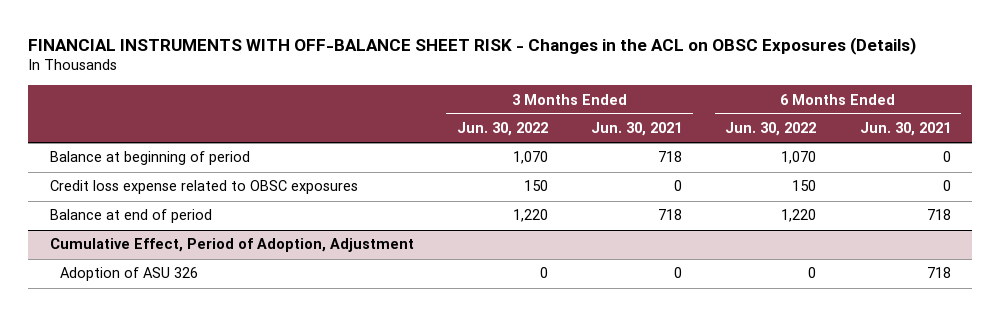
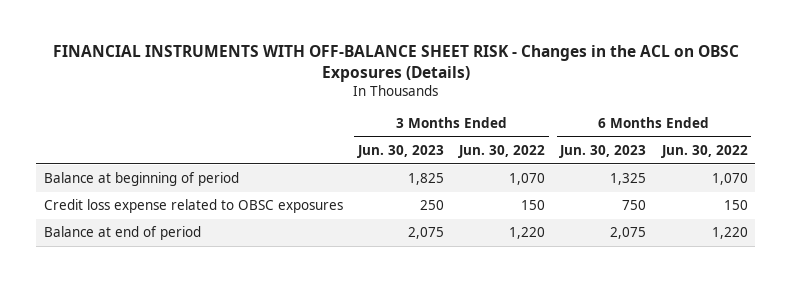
- | 3 Months Ended Jun. 30, 2022 | 3 Months Ended Jun. 30, 2021 | 6 Months Ended Jun. 30, 2022 | 6 Months Ended Jun. 30, 2021
+ | 3 Months Ended Jun. 30, 2023 | 3 Months Ended Jun. 30, 2022 | 6 Months Ended Jun. 30, 2023 | 6 Months Ended Jun. 30, 2022
- Cumulative Effect, Period of Adoption, Adjustment
- Adoption of ASU 326 | 0 | 0 | 0 | 718

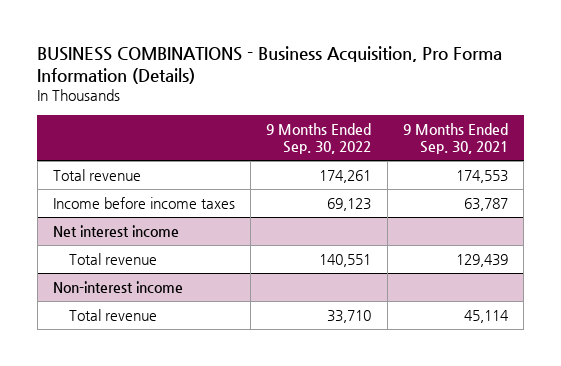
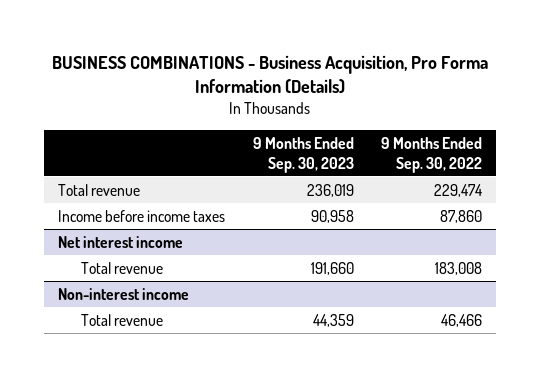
- | 9 Months Ended Sep. 30, 2022 | 9 Months Ended Sep. 30, 2021
+ | 9 Months Ended Sep. 30, 2023 | 9 Months Ended Sep. 30, 2022
- Total revenue | 174,261 | 174,553
- Income before income taxes | 69,123 | 63,787
+ Total revenue | 236,019 | 229,474
+ Income before income taxes | 90,958 | 87,860
@ Net interest income
- Total revenue | 140,551 | 129,439
+ Total revenue | 191,660 | 183,008
@ Non-interest income
- Total revenue | 33,710 | 45,114
+ Total revenue | 44,359 | 46,466

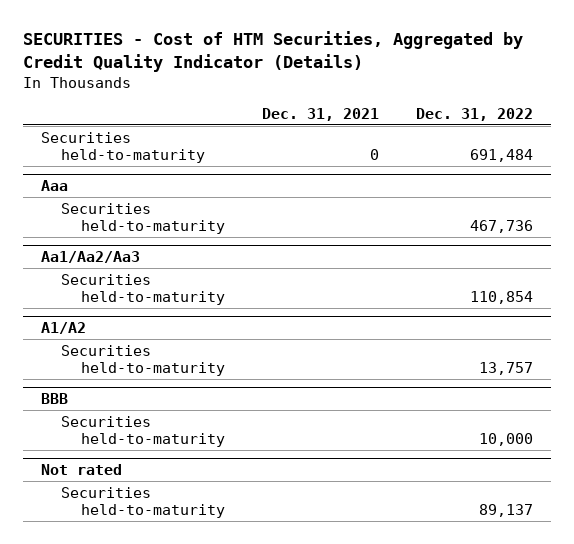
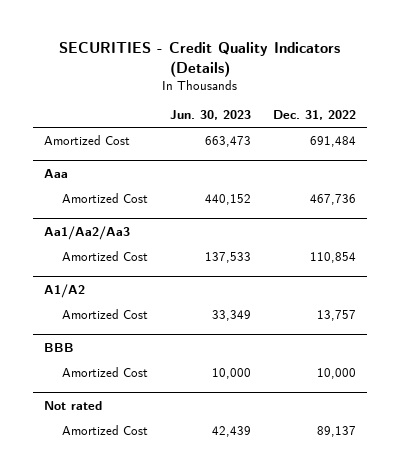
- SECURITIES - Cost of HTM Securities, Aggregated by Credit Quality Indicator (Details)
+ SECURITIES - Credit Quality Indicators (Details)
- | Dec. 31, 2021 | Dec. 31, 2022
+ | Jun. 30, 2023 | Dec. 31, 2022
- Securities held-to-maturity | 0 | 691,484
+ Amortized Cost | 663,473 | 691,484
@ Aaa
- Securities held-to-maturity | | 467,736
+ Amortized Cost | 440,152 | 467,736
@ Aa1/Aa2/Aa3
- Securities held-to-maturity | | 110,854
+ Amortized Cost | 137,533 | 110,854
@ A1/A2
- Securities held-to-maturity | | 13,757
+ Amortized Cost | 33,349 | 13,757
@ BBB
- Securities held-to-maturity | | 10,000
+ Amortized Cost | 10,000 | 10,000
@ Not rated
- Securities held-to-maturity | | 89,137
+ Amortized Cost | 42,439 | 89,137

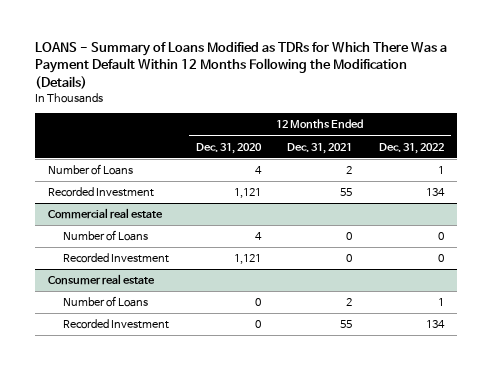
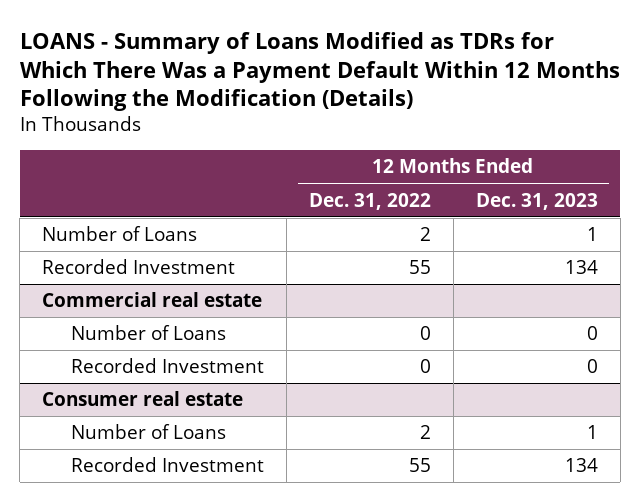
- | 12 Months Ended Dec. 31, 2020 | 12 Months Ended Dec. 31, 2021 | 12 Months Ended Dec. 31, 2022
+ | 12 Months Ended Dec. 31, 2022 | 12 Months Ended Dec. 31, 2023
- Number of Loans | 4 | 2 | 1
- Recorded Investment | 1,121 | 55 | 134
+ Number of Loans | 2 | 1
+ Recorded Investment | 55 | 134
@ Consumer real estate
- Number of Loans | 0 | 2 | 1
- Recorded Investment | 0 | 55 | 134
+ Number of Loans | 2 | 1
+ Recorded Investment | 55 | 134

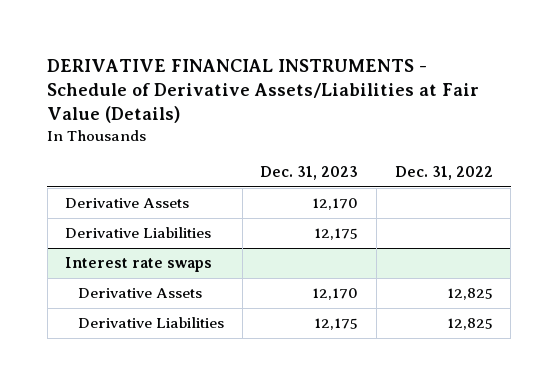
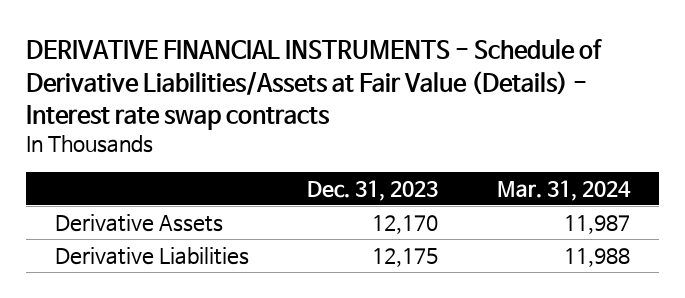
- DERIVATIVE FINANCIAL INSTRUMENTS - Schedule of Derivative Assets/Liabilities at Fair Value (Details)
+ DERIVATIVE FINANCIAL INSTRUMENTS - Schedule of Derivative Liabilities/Assets at Fair Value (Details) - Interest rate swap contracts
- | Dec. 31, 2023 | Dec. 31, 2022
+ | Dec. 31, 2023 | Mar. 31, 2024
- Interest rate swaps
- Derivative Assets | 12,170 | 12,825
- Derivative Liabilities | 12,175 | 12,825

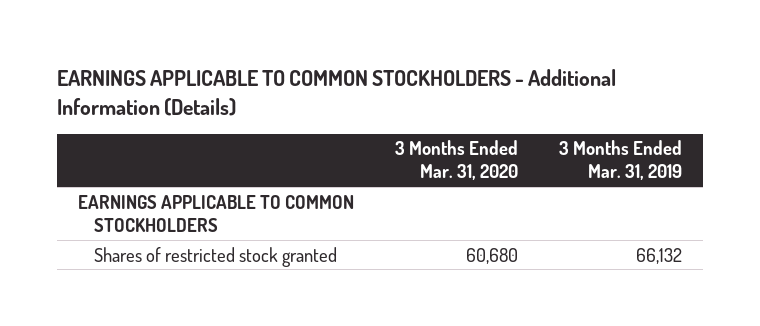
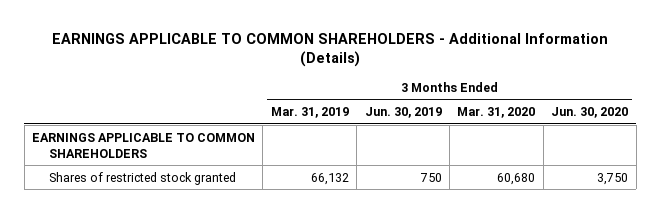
- EARNINGS APPLICABLE TO COMMON STOCKHOLDERS - Additional Information (Details)
+ EARNINGS APPLICABLE TO COMMON SHAREHOLDERS - Additional Information (Details)
- | 3 Months Ended Mar. 31, 2020 | 3 Months Ended Mar. 31, 2019
+ | 3 Months Ended Mar. 31, 2019 | 3 Months Ended Jun. 30, 2019 | 3 Months Ended Mar. 31, 2020 | 3 Months Ended Jun. 30, 2020
- EARNINGS APPLICABLE TO COMMON STOCKHOLDERS
+ EARNINGS APPLICABLE TO COMMON SHAREHOLDERS

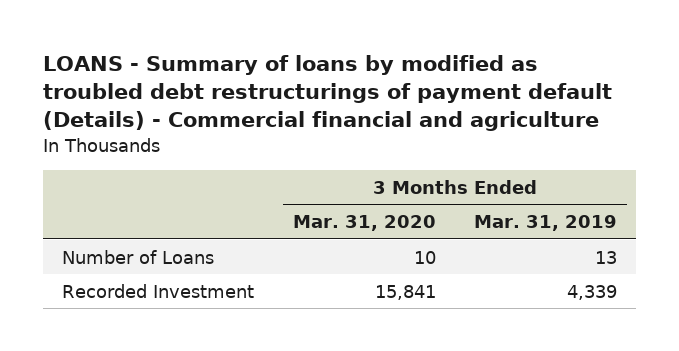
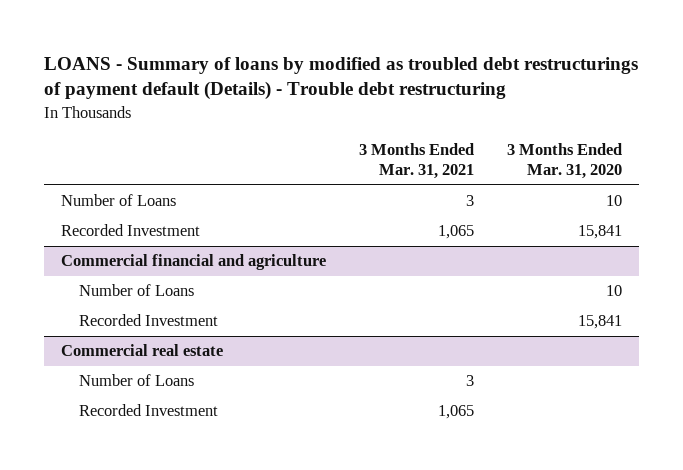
- LOANS - Summary of loans by modified as troubled debt restructurings of payment default (Details) - Commercial financial and agriculture
+ LOANS - Summary of loans by modified as troubled debt restructurings of payment default (Details) - Trouble debt restructuring
- | 3 Months Ended Mar. 31, 2020 | 3 Months Ended Mar. 31, 2019
+ | 3 Months Ended Mar. 31, 2021 | 3 Months Ended Mar. 31, 2020
+ Commercial financial and agriculture
+ Number of Loans | | 10
+ Recorded Investment | | 15,841
+ Commercial real estate
+ Number of Loans | 3 |
+ Recorded Investment | 1,065 |

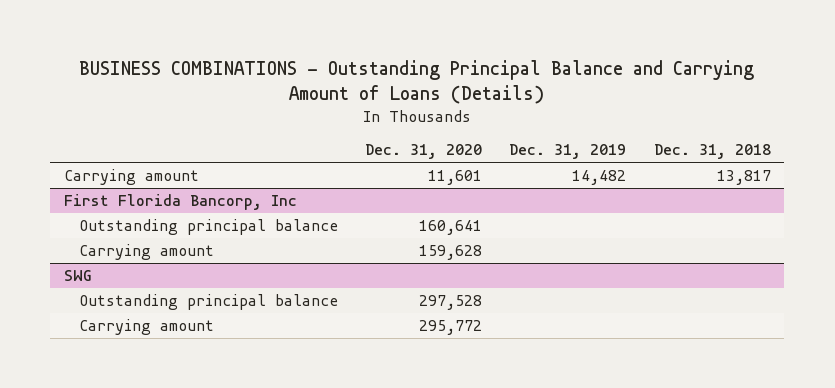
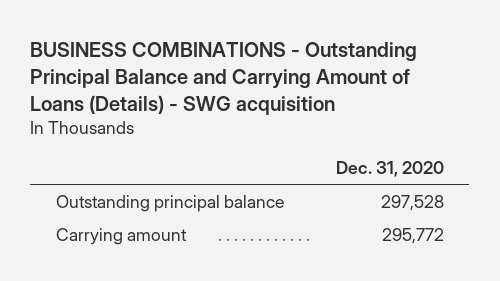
- BUSINESS COMBINATIONS - Outstanding Principal Balance and Carrying Amount of Loans (Details)
+ BUSINESS COMBINATIONS - Outstanding Principal Balance and Carrying Amount of Loans (Details) - SWG acquisition
- | Dec. 31, 2020 | Dec. 31, 2019 | Dec. 31, 2018
+ | Dec. 31, 2020
- Carrying amount | 11,601 | 14,482 | 13,817
- First Florida Bancorp, Inc
- Outstanding principal balance | 160,641 | |
- Carrying amount | 159,628 | |
- SWG

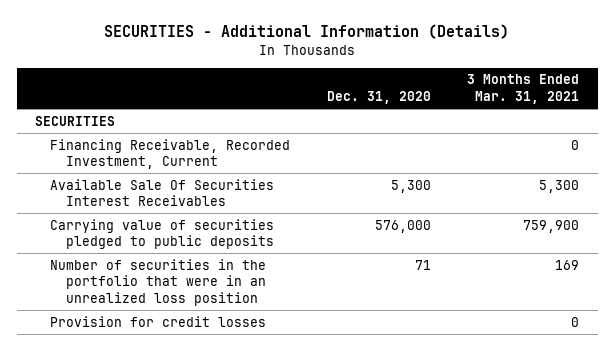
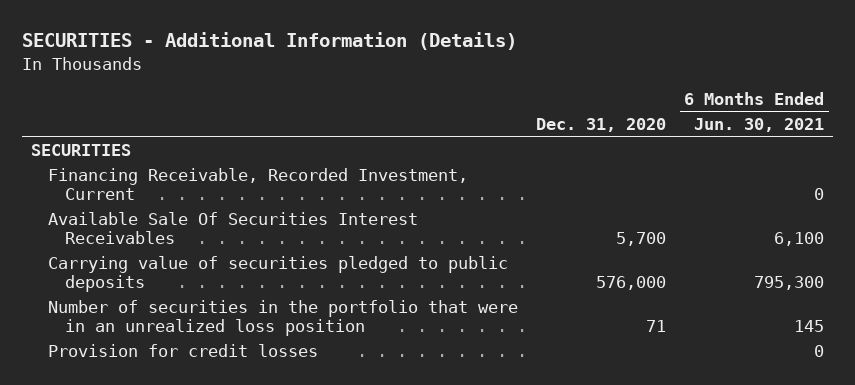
- | Dec. 31, 2020 | 3 Months Ended Mar. 31, 2021
+ | Dec. 31, 2020 | 6 Months Ended Jun. 30, 2021
- Available Sale Of Securities Interest Receivables | 5,300 | 5,300
+ Available Sale Of Securities Interest Receivables | 5,700 | 6,100

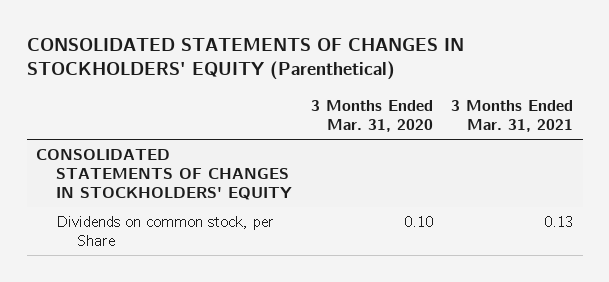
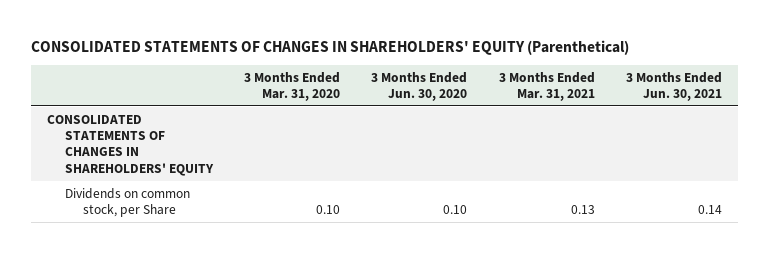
- CONSOLIDATED STATEMENTS OF CHANGES IN STOCKHOLDERS' EQUITY (Parenthetical)
+ CONSOLIDATED STATEMENTS OF CHANGES IN SHAREHOLDERS' EQUITY (Parenthetical)
- | 3 Months Ended Mar. 31, 2020 | 3 Months Ended Mar. 31, 2021
+ | 3 Months Ended Mar. 31, 2020 | 3 Months Ended Jun. 30, 2020 | 3 Months Ended Mar. 31, 2021 | 3 Months Ended Jun. 30, 2021
- CONSOLIDATED STATEMENTS OF CHANGES IN STOCKHOLDERS' EQUITY
+ CONSOLIDATED STATEMENTS OF CHANGES IN SHAREHOLDERS' EQUITY

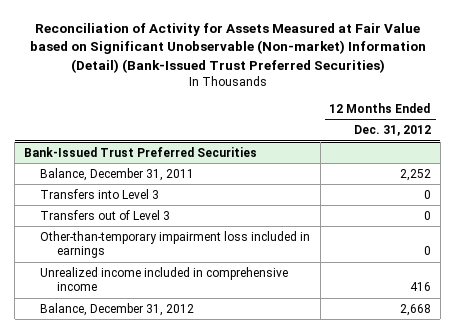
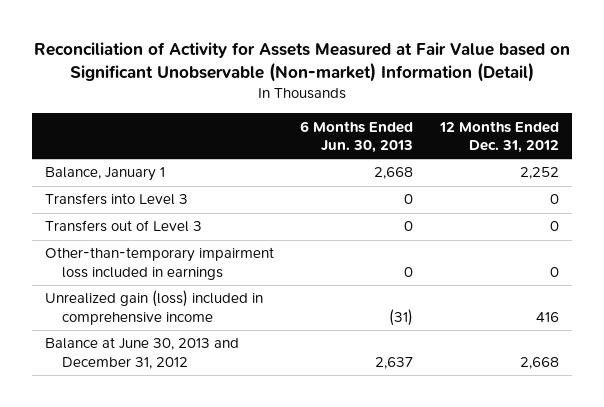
- Reconciliation of Activity for Assets Measured at Fair Value based on Significant Unobservable (Non-market) Information (Detail) (Bank-Issued Trust Preferred Securities)
+ Reconciliation of Activity for Assets Measured at Fair Value based on Significant Unobservable (Non-market) Information (Detail)
- | 12 Months Ended Dec. 31, 2012
+ | 6 Months Ended Jun. 30, 2013 | 12 Months Ended Dec. 31, 2012
- Bank-Issued Trust Preferred Securities
- Balance, December 31, 2011 | 2,252
+ Balance, January 1 | 2,668 | 2,252
- Unrealized income included in comprehensive income | 416
- Balance, December 31, 2012 | 2,668
+ Unrealized gain (loss) included in comprehensive income | (31) | 416
+ Balance at June 30, 2013 and December 31, 2012 | 2,637 | 2,668

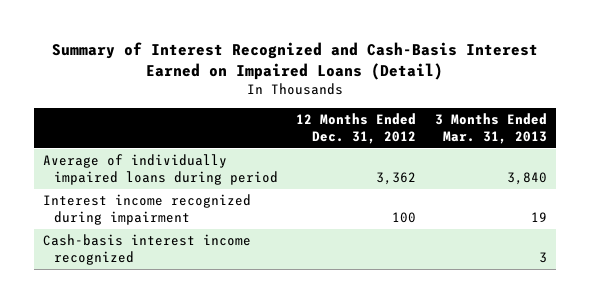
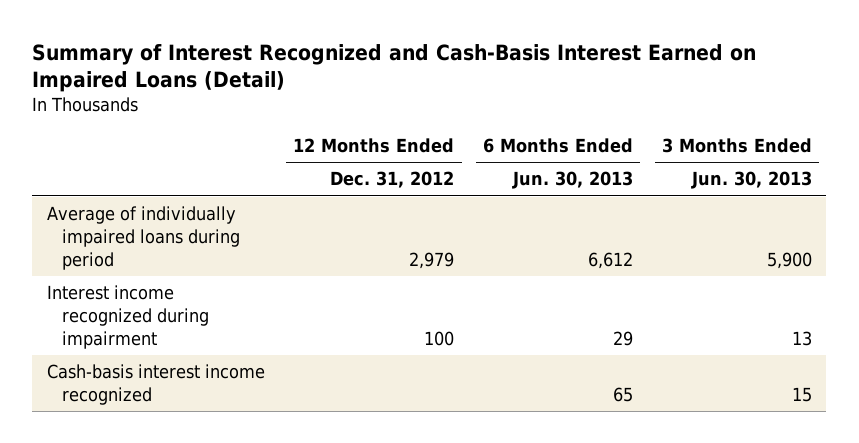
- | 12 Months Ended Dec. 31, 2012 | 3 Months Ended Mar. 31, 2013
+ | 12 Months Ended Dec. 31, 2012 | 6 Months Ended Jun. 30, 2013 | 3 Months Ended Jun. 30, 2013
- Average of individually impaired loans during period | 3,362 | 3,840
+ Average of individually impaired loans during period | 2,979 | 6,612 | 5,900

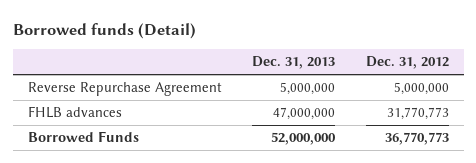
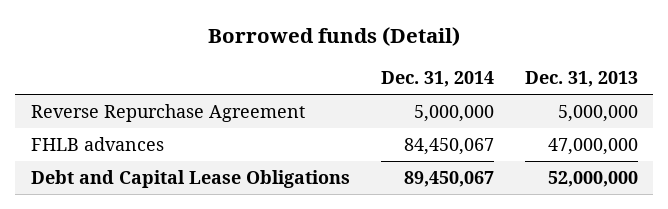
- | Dec. 31, 2013 | Dec. 31, 2012
+ | Dec. 31, 2014 | Dec. 31, 2013
- Borrowed Funds | 52,000,000 | 36,770,773
+ Debt and Capital Lease Obligations | 89,450,067 | 52,000,000

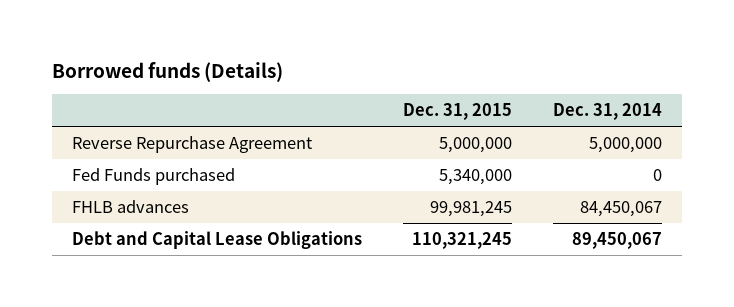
- Borrowed funds (Detail)
+ Borrowed funds (Details)
- | Dec. 31, 2014 | Dec. 31, 2013
+ | Dec. 31, 2015 | Dec. 31, 2014
+ Fed Funds purchased | 5,340,000 | 0

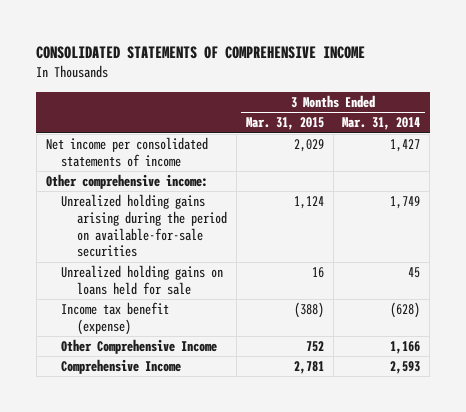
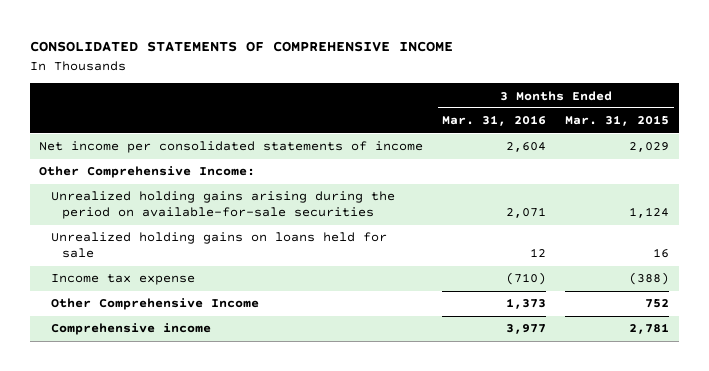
- | 3 Months Ended Mar. 31, 2015 | 3 Months Ended Mar. 31, 2014
+ | 3 Months Ended Mar. 31, 2016 | 3 Months Ended Mar. 31, 2015
- Other comprehensive income:
+ Other Comprehensive Income:
- Income tax benefit (expense) | (388) | (628)
+ Income tax expense | (710) | (388)
- Comprehensive Income | 2,781 | 2,593
+ Comprehensive income | 3,977 | 2,781

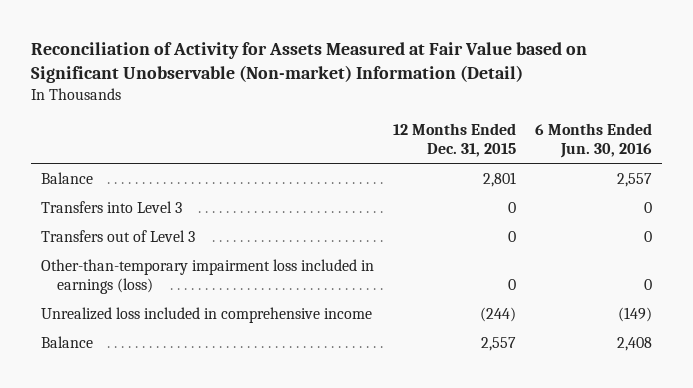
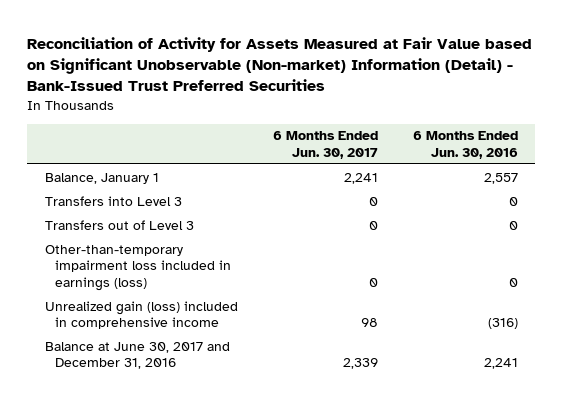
- Reconciliation of Activity for Assets Measured at Fair Value based on Significant Unobservable (Non-market) Information (Detail)
+ Reconciliation of Activity for Assets Measured at Fair Value based on Significant Unobservable (Non-market) Information (Detail) - Bank-Issued Trust Preferred Securities
- | 12 Months Ended Dec. 31, 2015 | 6 Months Ended Jun. 30, 2016
+ | 6 Months Ended Jun. 30, 2017 | 6 Months Ended Jun. 30, 2016
- Balance | 2,801 | 2,557
+ Balance, January 1 | 2,241 | 2,557
- Unrealized loss included in comprehensive income | (244) | (149)
- Balance | 2,557 | 2,408
+ Unrealized gain (loss) included in comprehensive income | 98 | (316)
+ Balance at June 30, 2017 and December 31, 2016 | 2,339 | 2,241

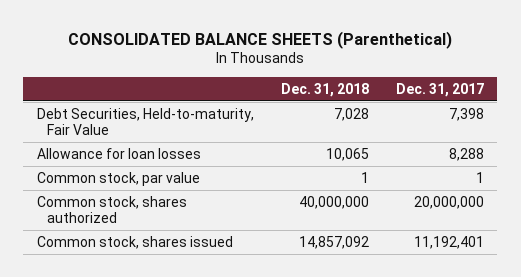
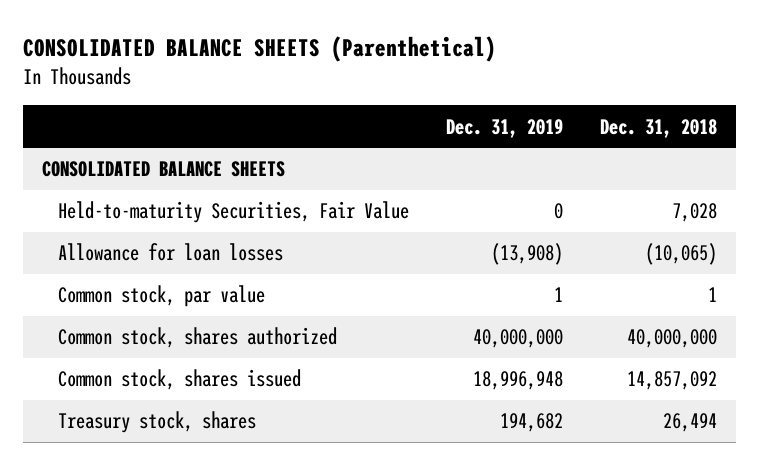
- | Dec. 31, 2018 | Dec. 31, 2017
+ | Dec. 31, 2019 | Dec. 31, 2018
- Debt Securities, Held-to-maturity, Fair Value | 7,028 | 7,398
- Allowance for loan losses | 10,065 | 8,288
+ CONSOLIDATED BALANCE SHEETS
+ Held-to-maturity Securities, Fair Value | 0 | 7,028
+ Allowance for loan losses | (13,908) | (10,065)
+ Treasury stock, shares | 194,682 | 26,494

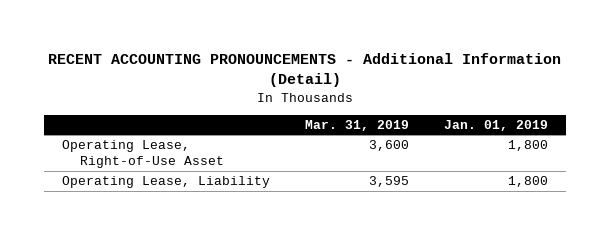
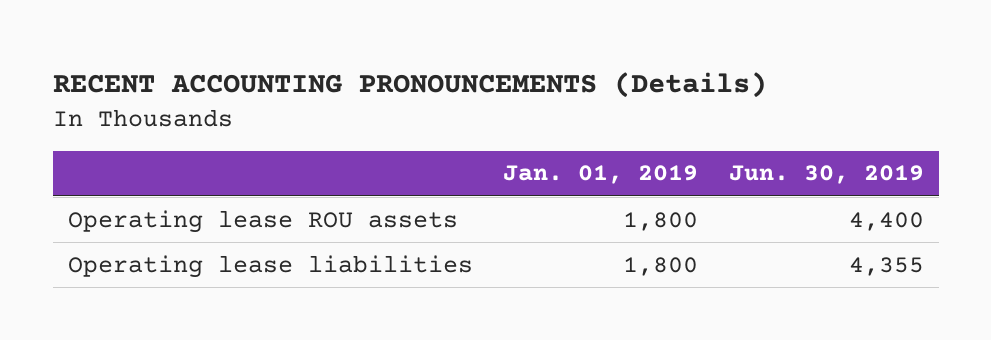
- RECENT ACCOUNTING PRONOUNCEMENTS - Additional Information (Detail)
+ RECENT ACCOUNTING PRONOUNCEMENTS (Details)
- | Mar. 31, 2019 | Jan. 01, 2019
+ | Jan. 01, 2019 | Jun. 30, 2019
- Operating Lease, Right-of-Use Asset | 3,600 | 1,800
- Operating Lease, Liability | 3,595 | 1,800
+ Operating lease ROU assets | 1,800 | 4,400
+ Operating lease liabilities | 1,800 | 4,355

